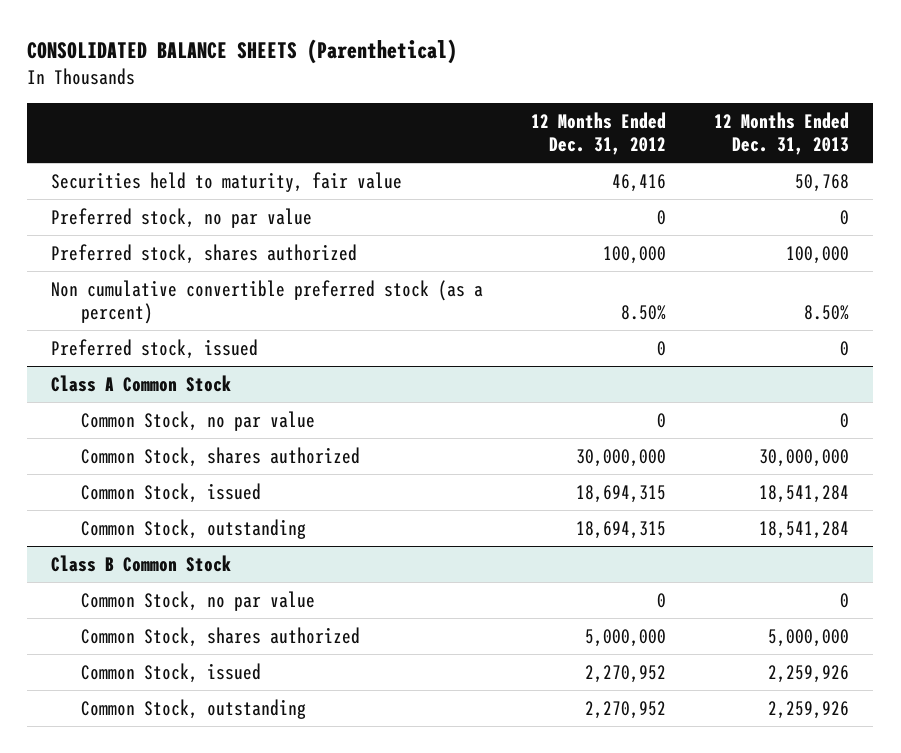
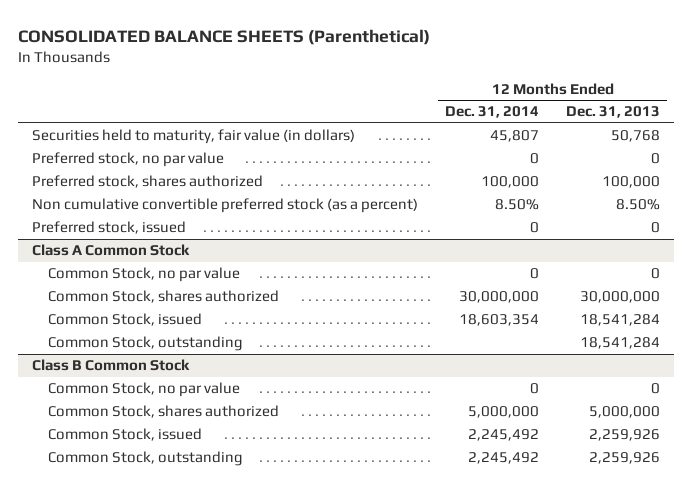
- | 12 Months Ended Dec. 31, 2012 | 12 Months Ended Dec. 31, 2013
+ | 12 Months Ended Dec. 31, 2014 | 12 Months Ended Dec. 31, 2013
- Securities held to maturity, fair value | 46,416 | 50,768
+ Securities held to maturity, fair value (in dollars) | 45,807 | 50,768

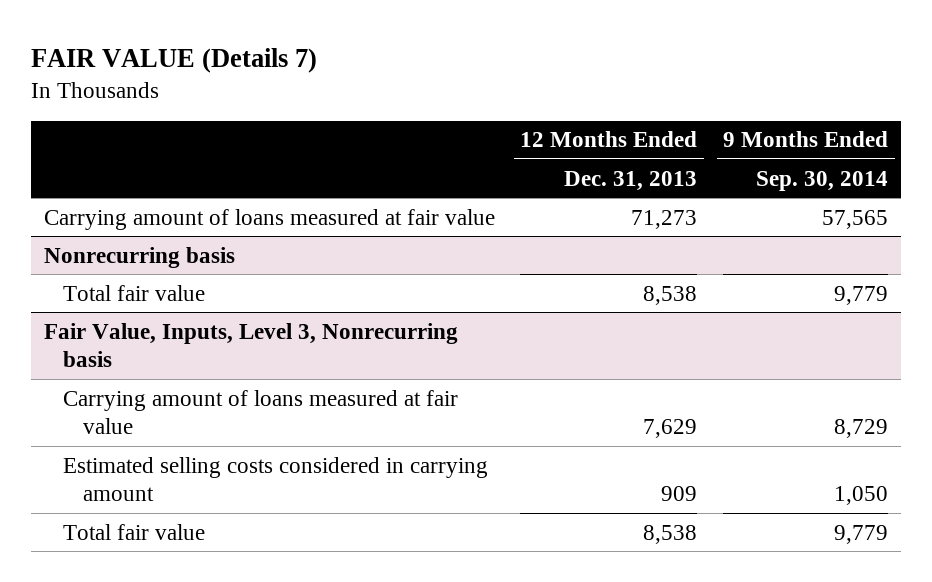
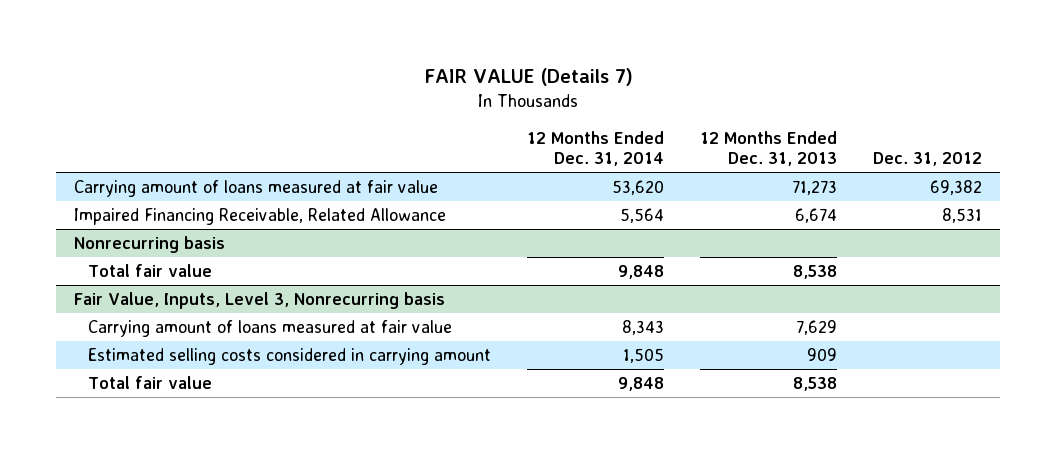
- | 12 Months Ended Dec. 31, 2013 | 9 Months Ended Sep. 30, 2014
+ | 12 Months Ended Dec. 31, 2014 | 12 Months Ended Dec. 31, 2013 | Dec. 31, 2012
+ Impaired Financing Receivable, Related Allowance | 5,564 | 6,674 | 8,531

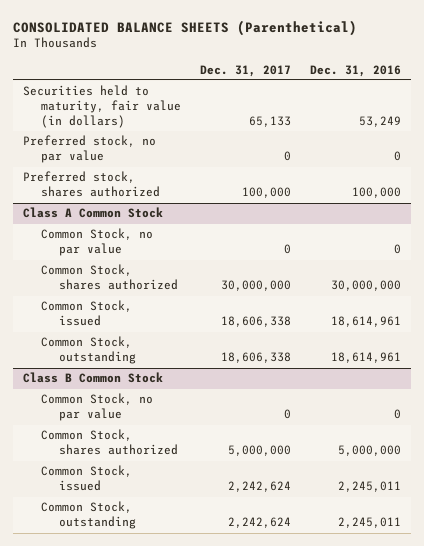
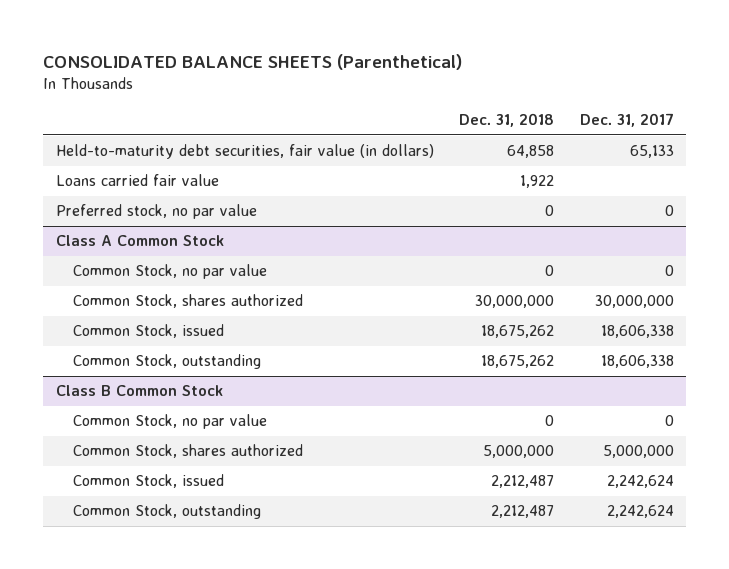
- | Dec. 31, 2017 | Dec. 31, 2016
+ | Dec. 31, 2018 | Dec. 31, 2017
- Securities held to maturity, fair value (in dollars) | 65,133 | 53,249
+ Held-to-maturity debt securities, fair value (in dollars) | 64,858 | 65,133
+ Loans carried fair value | 1,922 |
- Preferred stock, shares authorized | 100,000 | 100,000

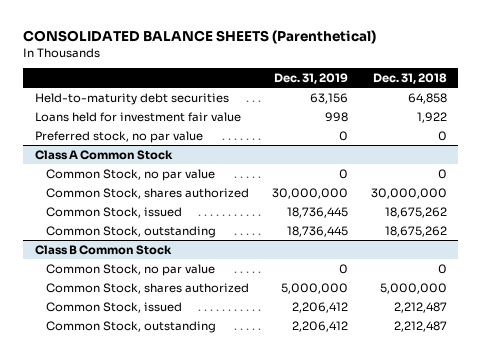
- | Dec. 31, 2018 | Dec. 31, 2017
+ | Dec. 31, 2019 | Dec. 31, 2018
- Held-to-maturity debt securities, fair value (in dollars) | 64,858 | 65,133
- Loans carried fair value | 1,922 |
+ Held-to-maturity debt securities | 63,156 | 64,858
+ Loans held for investment fair value | 998 | 1,922

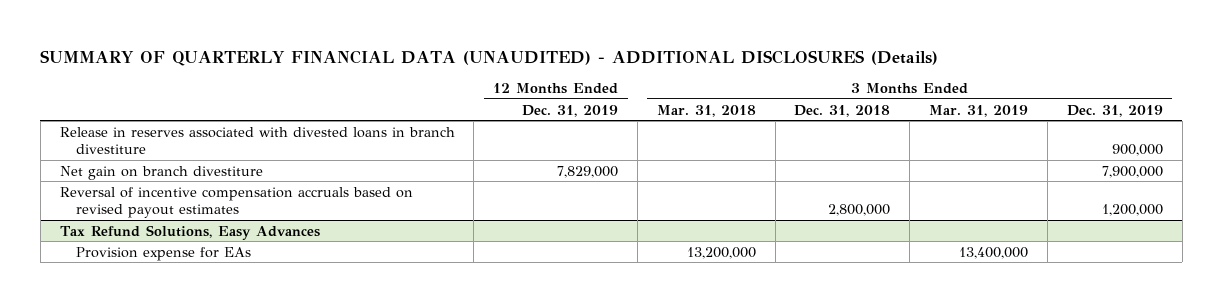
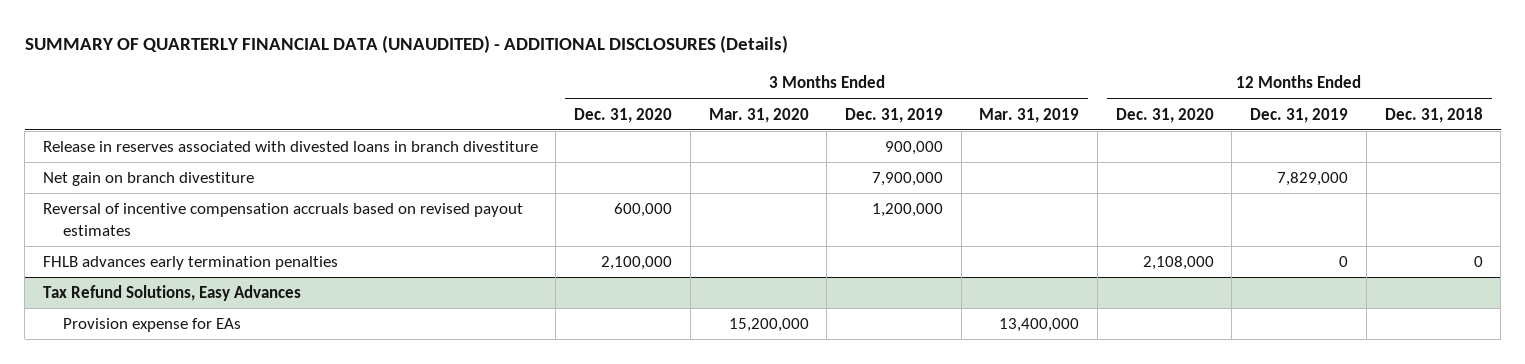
- | 12 Months Ended Dec. 31, 2019 | 3 Months Ended Mar. 31, 2018 | 3 Months Ended Dec. 31, 2018 | 3 Months Ended Mar. 31, 2019 | 3 Months Ended Dec. 31, 2019
+ | 3 Months Ended Dec. 31, 2020 | 3 Months Ended Mar. 31, 2020 | 3 Months Ended Dec. 31, 2019 | 3 Months Ended Mar. 31, 2019 | 12 Months Ended Dec. 31, 2020 | 12 Months Ended Dec. 31, 2019 | 12 Months Ended Dec. 31, 2018
+ FHLB advances early termination penalties | 2,100,000 | | | | 2,108,000 | 0 | 0

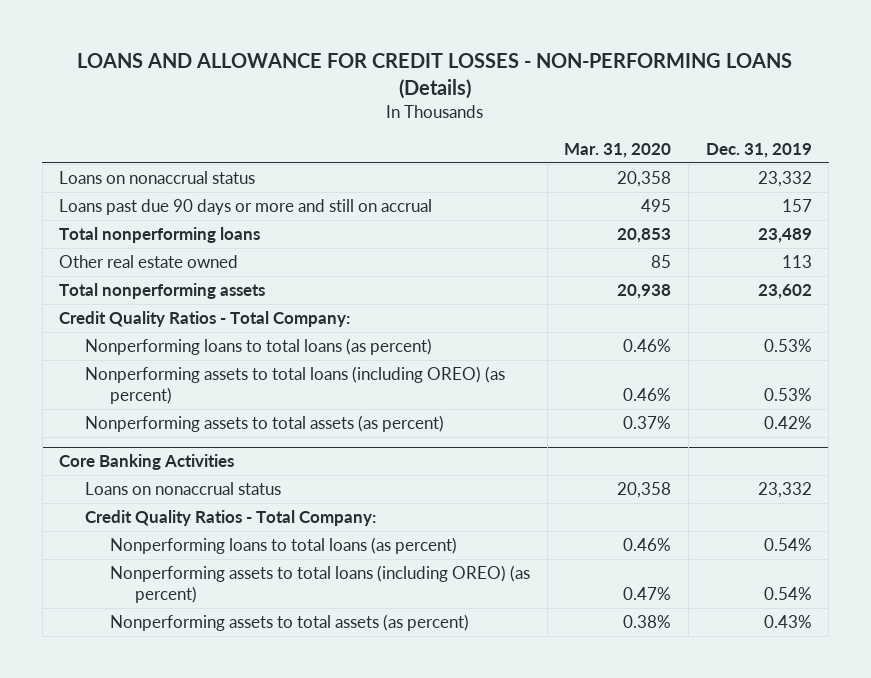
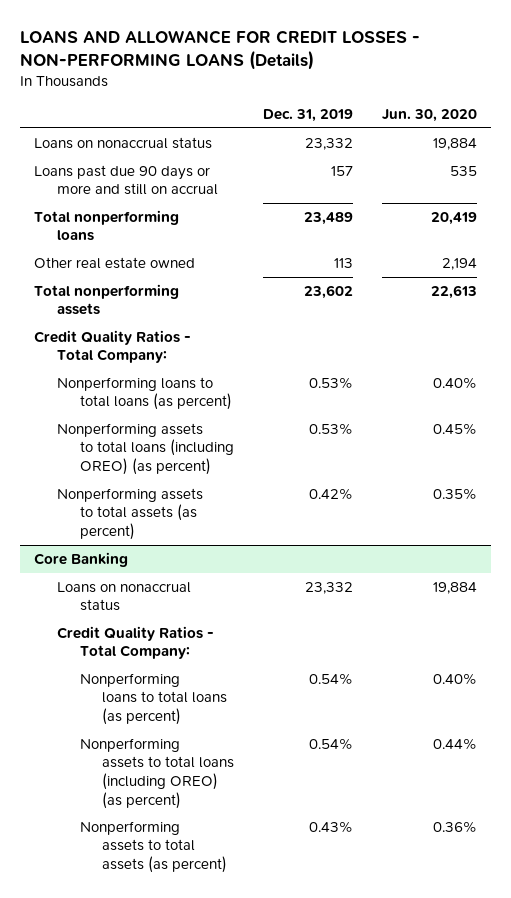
- | Mar. 31, 2020 | Dec. 31, 2019
+ | Dec. 31, 2019 | Jun. 30, 2020
- Core Banking Activities
+ Core Banking

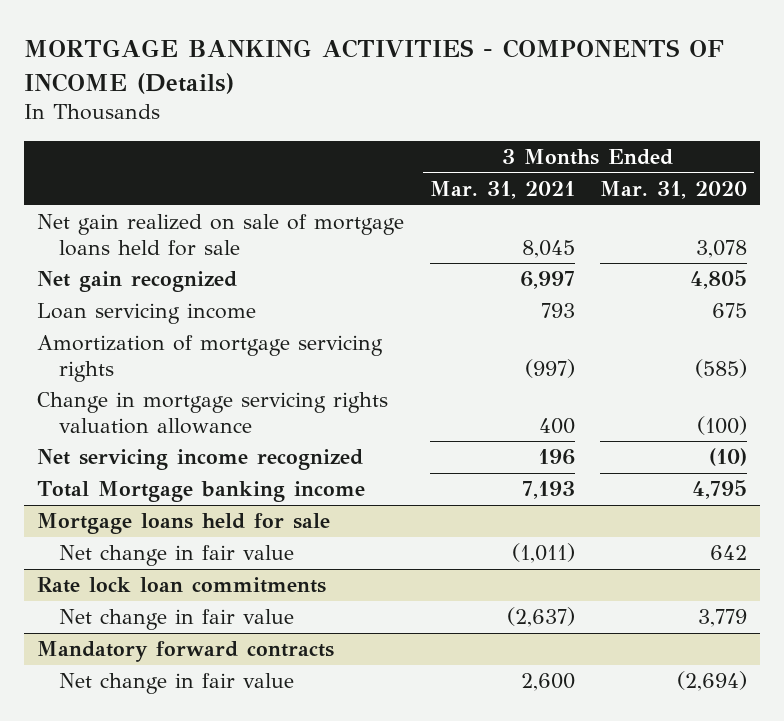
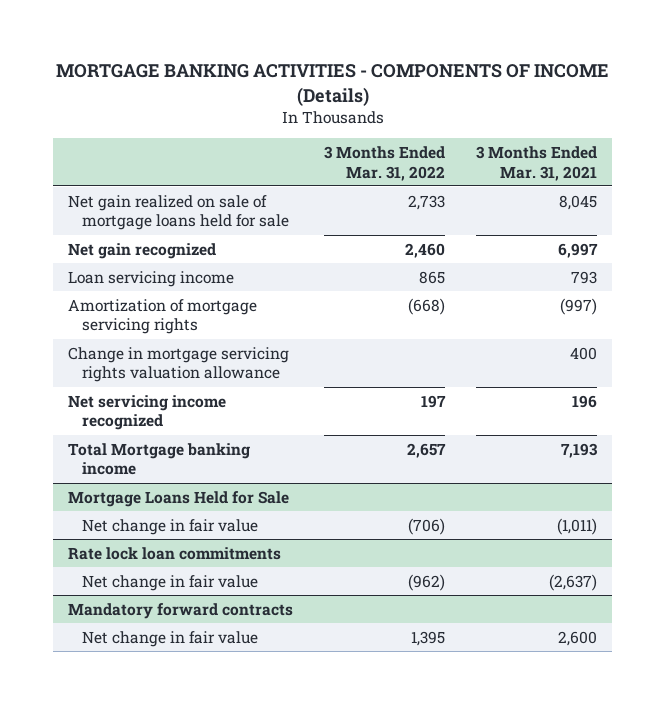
- | 3 Months Ended Mar. 31, 2021 | 3 Months Ended Mar. 31, 2020
+ | 3 Months Ended Mar. 31, 2022 | 3 Months Ended Mar. 31, 2021
- Mortgage loans held for sale
+ Mortgage Loans Held for Sale

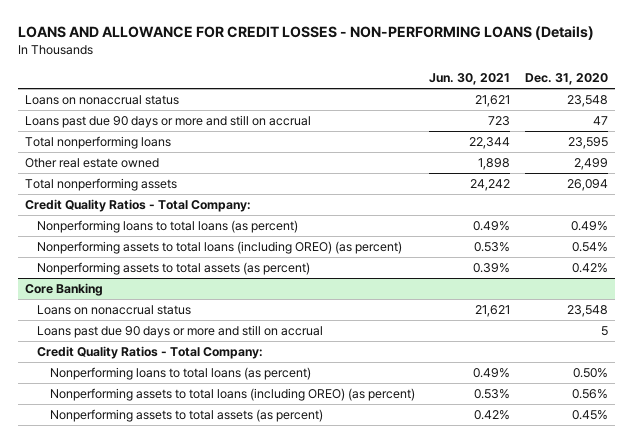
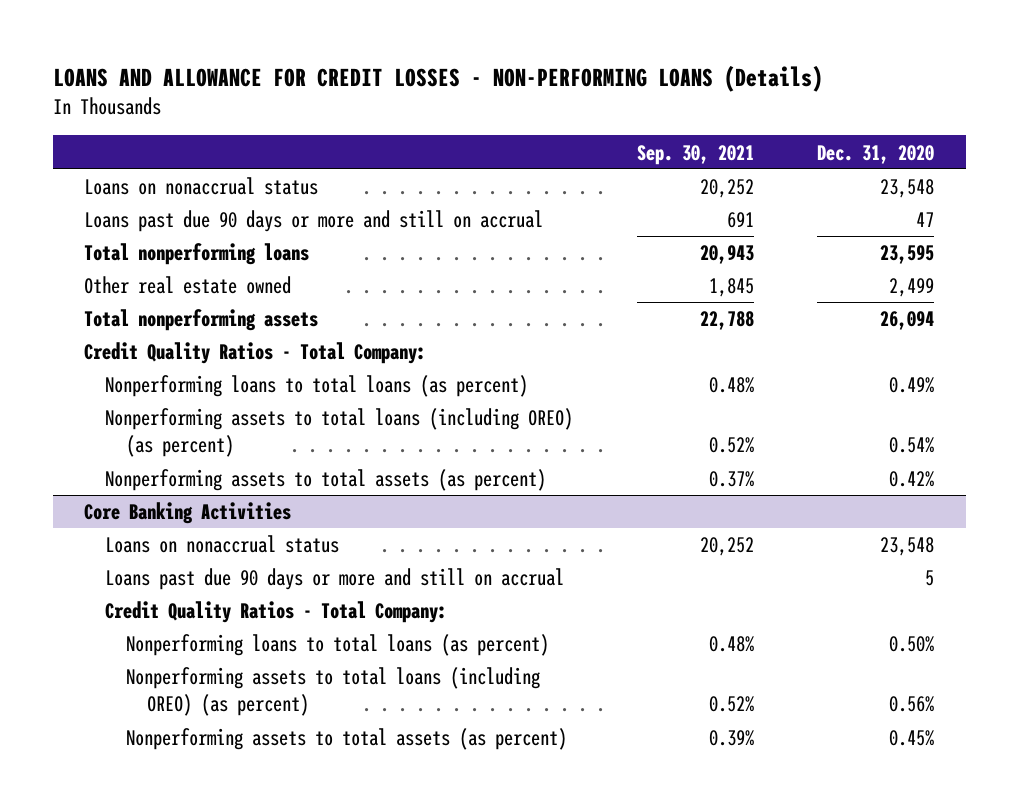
- | Jun. 30, 2021 | Dec. 31, 2020
+ | Sep. 30, 2021 | Dec. 31, 2020
- Core Banking
+ Core Banking Activities

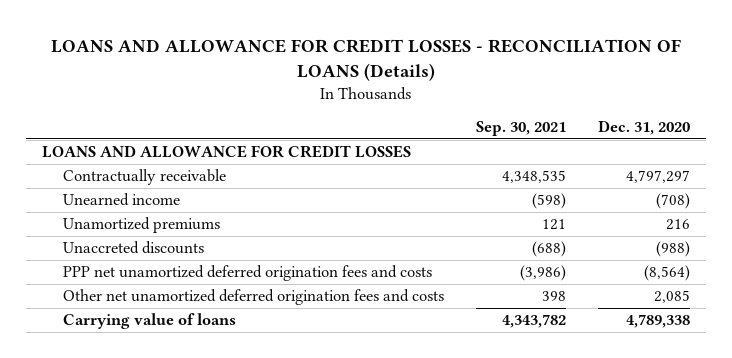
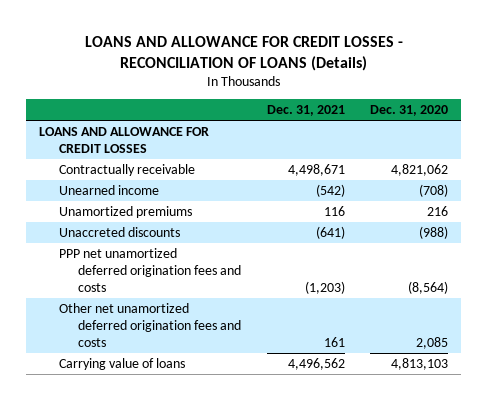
- | Sep. 30, 2021 | Dec. 31, 2020
+ | Dec. 31, 2021 | Dec. 31, 2020
- Contractually receivable | 4,348,535 | 4,797,297
+ Contractually receivable | 4,498,671 | 4,821,062
- Carrying value of loans | 4,343,782 | 4,789,338
+ Carrying value of loans | 4,496,562 | 4,813,103

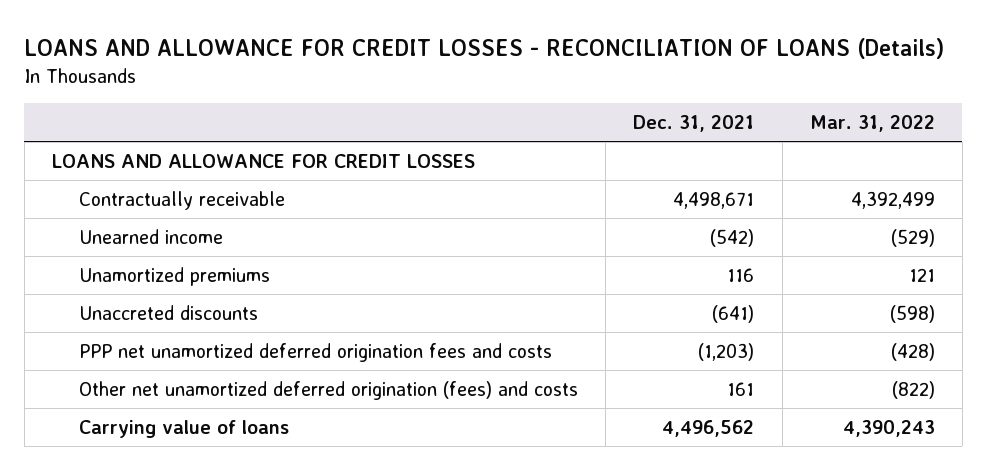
- | Dec. 31, 2021 | Dec. 31, 2020
+ | Dec. 31, 2021 | Mar. 31, 2022
- Other net unamortized deferred origination fees and costs | 161 | 2,085
+ Other net unamortized deferred origination (fees) and costs | 161 | (822)

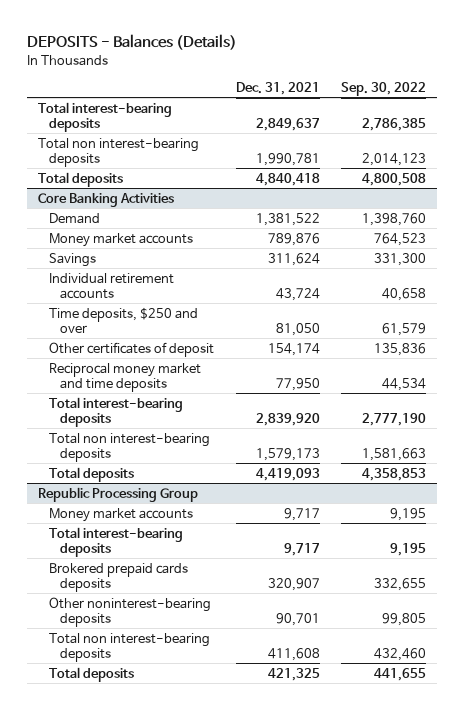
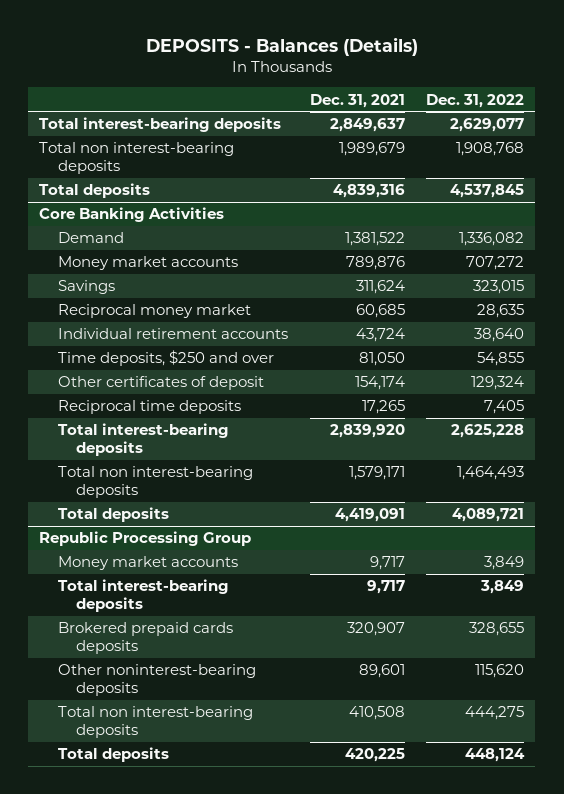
- | Dec. 31, 2021 | Sep. 30, 2022
+ | Dec. 31, 2021 | Dec. 31, 2022
- Total non interest-bearing deposits | 1,990,781 | 2,014,123
- Total deposits | 4,840,418 | 4,800,508
+ Total non interest-bearing deposits | 1,989,679 | 1,908,768
+ Total deposits | 4,839,316 | 4,537,845
@ Core Banking Activities
+ Reciprocal money market | 60,685 | 28,635
- Reciprocal money market and time deposits | 77,950 | 44,534
+ Reciprocal time deposits | 17,265 | 7,405
- Total non interest-bearing deposits | 1,579,173 | 1,581,663
- Total deposits | 4,419,093 | 4,358,853
+ Total non interest-bearing deposits | 1,579,171 | 1,464,493
+ Total deposits | 4,419,091 | 4,089,721
@ Republic Processing Group
- Other noninterest-bearing deposits | 90,701 | 99,805
- Total non interest-bearing deposits | 411,608 | 432,460
- Total deposits | 421,325 | 441,655
+ Other noninterest-bearing deposits | 89,601 | 115,620
+ Total non interest-bearing deposits | 410,508 | 444,275
+ Total deposits | 420,225 | 448,124

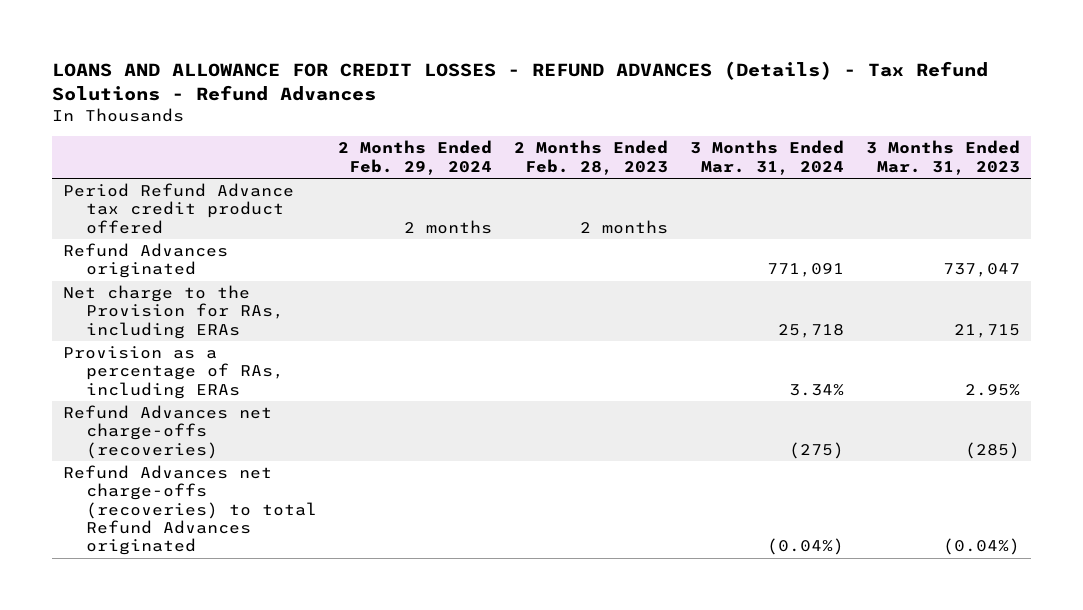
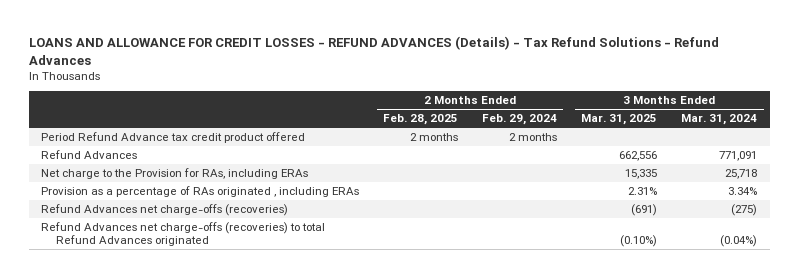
- | 2 Months Ended Feb. 29, 2024 | 2 Months Ended Feb. 28, 2023 | 3 Months Ended Mar. 31, 2024 | 3 Months Ended Mar. 31, 2023
+ | 2 Months Ended Feb. 28, 2025 | 2 Months Ended Feb. 29, 2024 | 3 Months Ended Mar. 31, 2025 | 3 Months Ended Mar. 31, 2024
- Refund Advances originated | | | 771,091 | 737,047
+ Refund Advances | | | 662,556 | 771,091
- Provision as a percentage of RAs, including ERAs | | | 3.34% | 2.95%
+ Provision as a percentage of RAs originated , including ERAs | | | 2.31% | 3.34%

